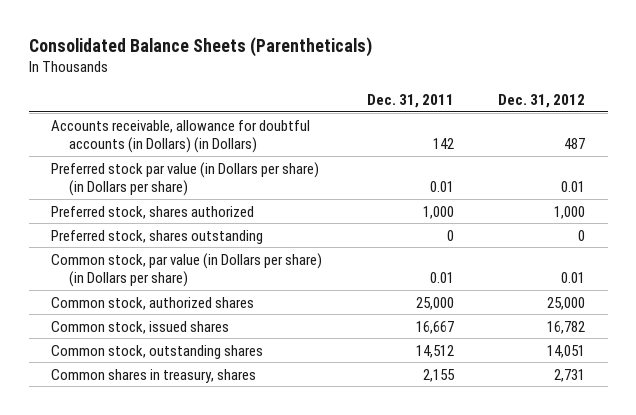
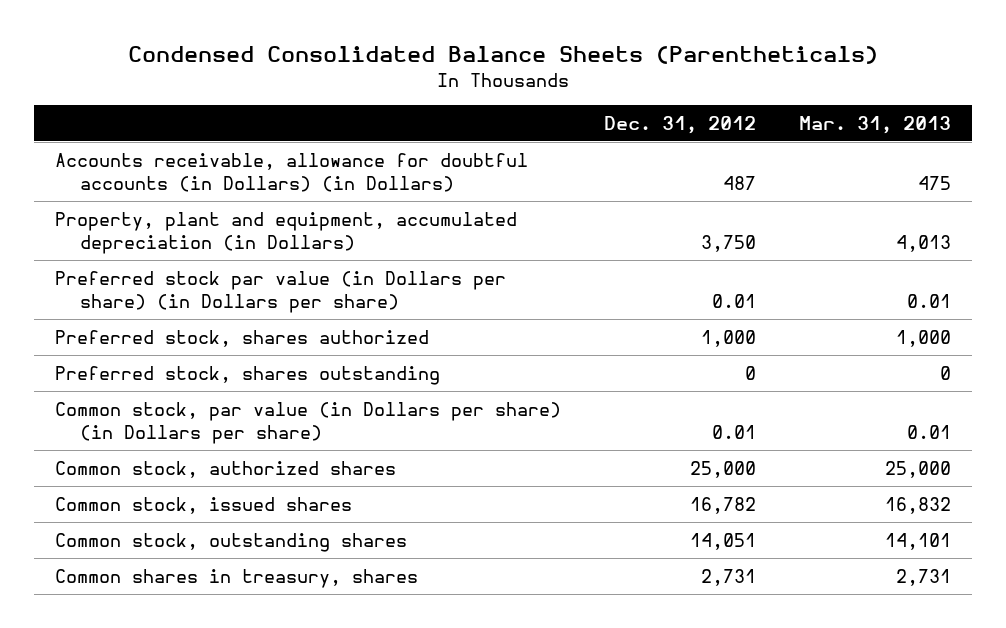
- Consolidated Balance Sheets (Parentheticals)
+ Condensed Consolidated Balance Sheets (Parentheticals)
- | Dec. 31, 2011 | Dec. 31, 2012
+ | Dec. 31, 2012 | Mar. 31, 2013
+ Property, plant and equipment, accumulated depreciation (in Dollars) | 3,750 | 4,013

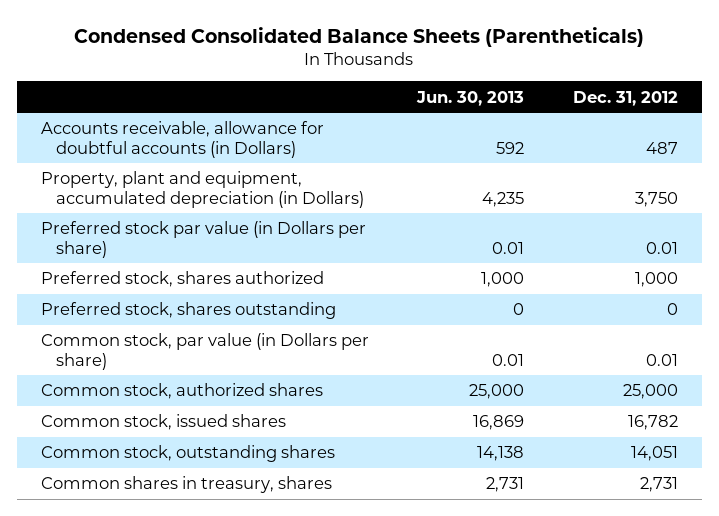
- | Dec. 31, 2012 | Mar. 31, 2013
+ | Jun. 30, 2013 | Dec. 31, 2012
- Accounts receivable, allowance for doubtful accounts (in Dollars) (in Dollars) | 487 | 475
+ Accounts receivable, allowance for doubtful accounts (in Dollars) | 592 | 487
- Preferred stock par value (in Dollars per share) (in Dollars per share) | 0.01 | 0.01
+ Preferred stock par value (in Dollars per share) | 0.01 | 0.01
- Common stock, par value (in Dollars per share) (in Dollars per share) | 0.01 | 0.01
+ Common stock, par value (in Dollars per share) | 0.01 | 0.01

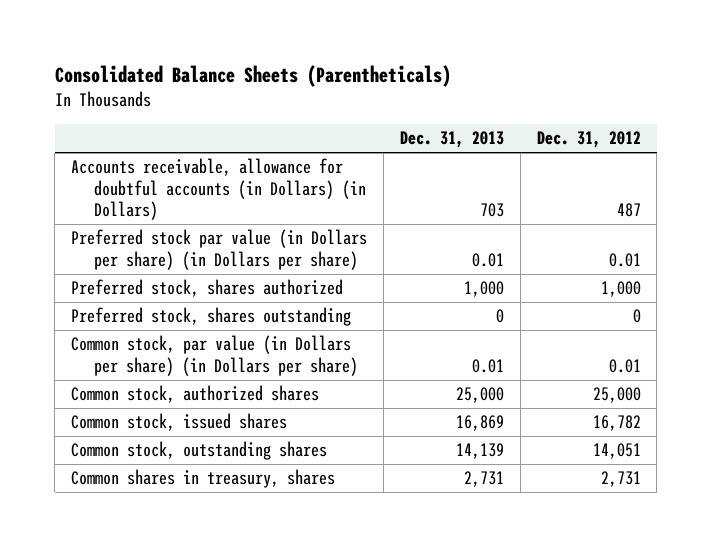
- Condensed Consolidated Balance Sheets (Parentheticals)
+ Consolidated Balance Sheets (Parentheticals)
- | Jun. 30, 2013 | Dec. 31, 2012
+ | Dec. 31, 2013 | Dec. 31, 2012
- Accounts receivable, allowance for doubtful accounts (in Dollars) | 592 | 487
- Property, plant and equipment, accumulated depreciation (in Dollars) | 4,235 | 3,750
- Preferred stock par value (in Dollars per share) | 0.01 | 0.01
+ Accounts receivable, allowance for doubtful accounts (in Dollars) (in Dollars) | 703 | 487
+ Preferred stock par value (in Dollars per share) (in Dollars per share) | 0.01 | 0.01
- Common stock, par value (in Dollars per share) | 0.01 | 0.01
+ Common stock, par value (in Dollars per share) (in Dollars per share) | 0.01 | 0.01

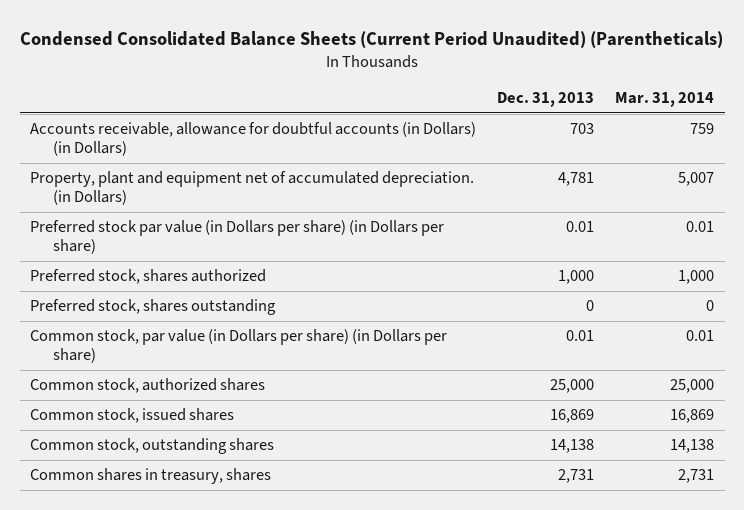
- Consolidated Balance Sheets (Parentheticals)
+ Condensed Consolidated Balance Sheets (Current Period Unaudited) (Parentheticals)
- | Dec. 31, 2013 | Dec. 31, 2012
+ | Dec. 31, 2013 | Mar. 31, 2014
+ Property, plant and equipment net of accumulated depreciation. (in Dollars) | 4,781 | 5,007
- Common stock, outstanding shares | 14,139 | 14,051
+ Common stock, outstanding shares | 14,138 | 14,138

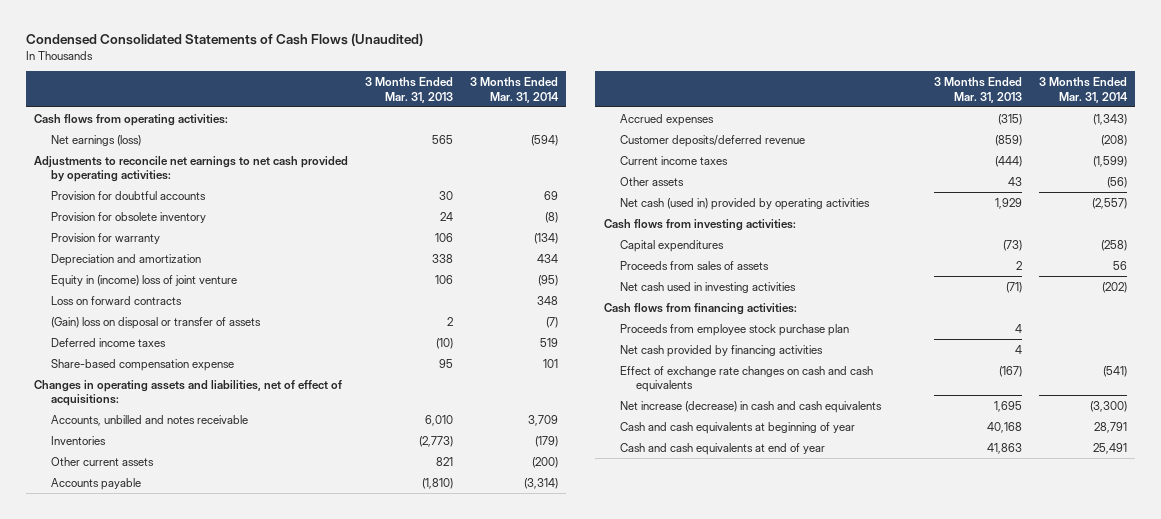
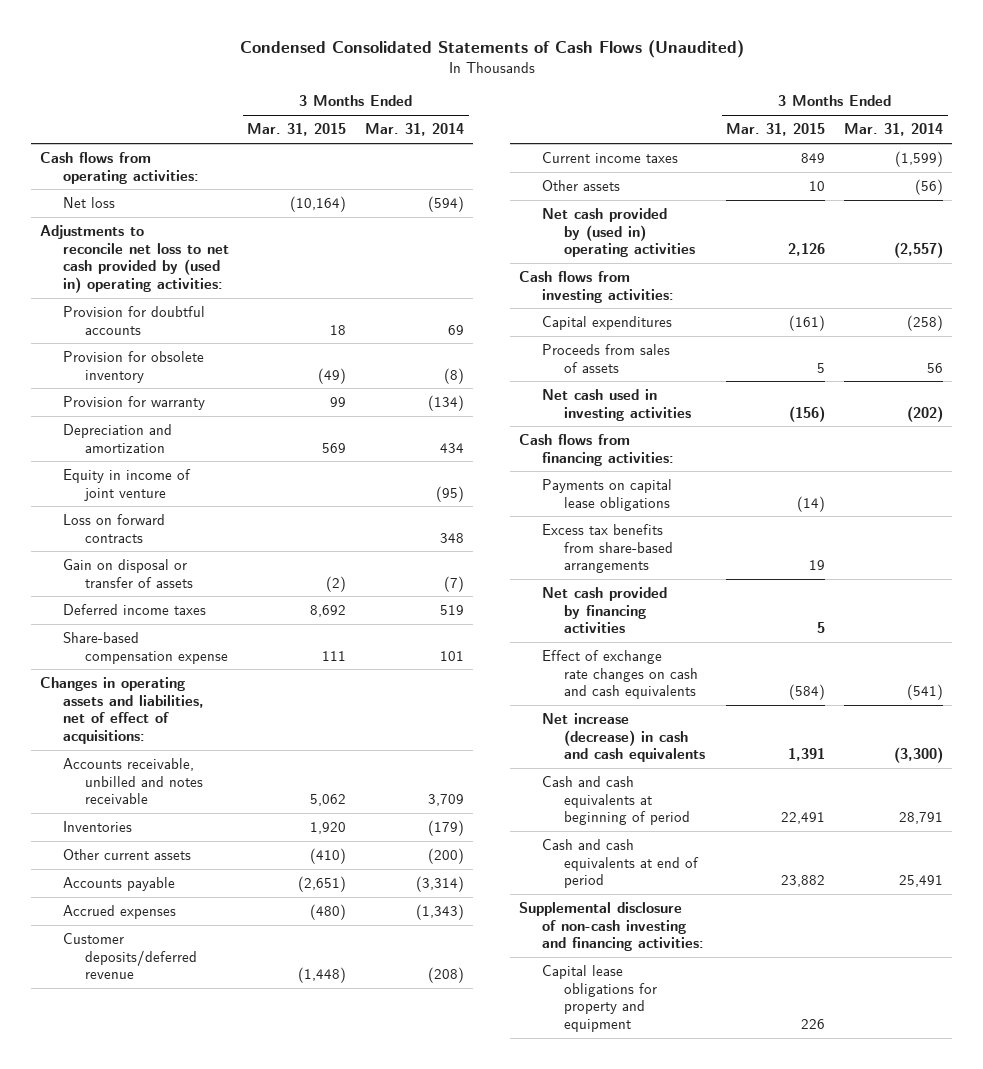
- | 3 Months Ended Mar. 31, 2013 | 3 Months Ended Mar. 31, 2014
+ | 3 Months Ended Mar. 31, 2015 | 3 Months Ended Mar. 31, 2014
- Net earnings (loss) | 565 | (594)
- Adjustments to reconcile net earnings to net cash provided by operating activities:
+ Net loss | (10,164) | (594)
+ Adjustments to reconcile net loss to net cash provided by (used in) operating activities:
- Equity in (income) loss of joint venture | 106 | (95)
+ Equity in income of joint venture | | (95)
- (Gain) loss on disposal or transfer of assets | 2 | (7)
+ Gain on disposal or transfer of assets | (2) | (7)
- Accounts, unbilled and notes receivable | 6,010 | 3,709
+ Accounts receivable, unbilled and notes receivable | 5,062 | 3,709
- Net cash (used in) provided by operating activities | 1,929 | (2,557)
+ Net cash provided by (used in) operating activities | 2,126 | (2,557)
- Proceeds from employee stock purchase plan | 4 |
+ Payments on capital lease obligations | (14) |
+ Excess tax benefits from share-based arrangements | 19 |
- Cash and cash equivalents at beginning of year | 40,168 | 28,791
- Cash and cash equivalents at end of year | 41,863 | 25,491
+ Cash and cash equivalents at beginning of period | 22,491 | 28,791
+ Cash and cash equivalents at end of period | 23,882 | 25,491
+ Supplemental disclosure of non-cash investing and financing activities:
+ Capital lease obligations for property and equipment | 226 |

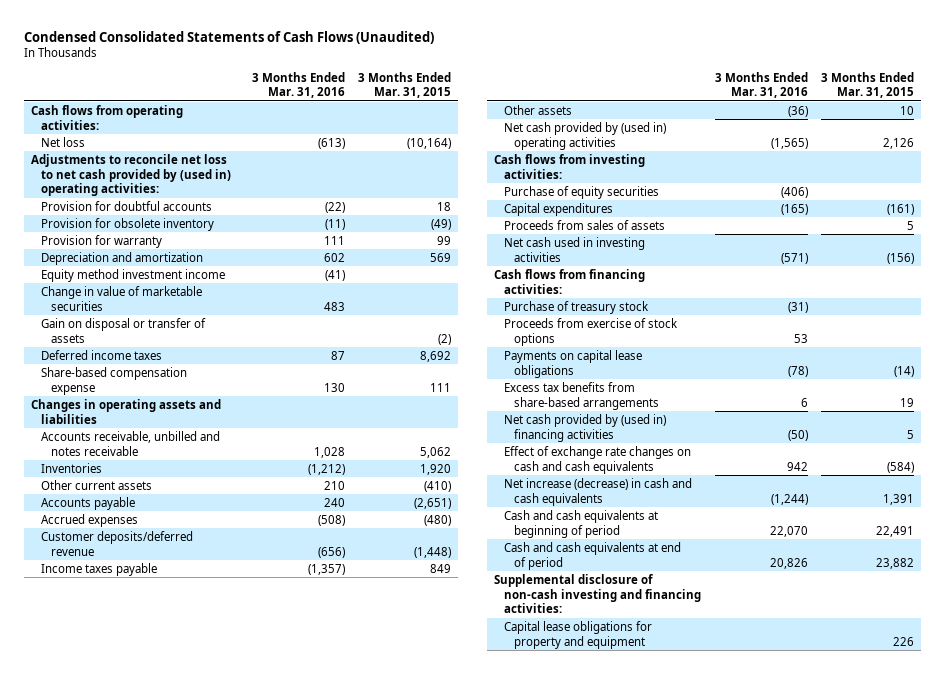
- | 3 Months Ended Mar. 31, 2015 | 3 Months Ended Mar. 31, 2014
+ | 3 Months Ended Mar. 31, 2016 | 3 Months Ended Mar. 31, 2015
- Equity in income of joint venture | | (95)
- Loss on forward contracts | | 348
+ Equity method investment income | (41) |
+ Change in value of marketable securities | 483 |
- Changes in operating assets and liabilities, net of effect of acquisitions:
+ Changes in operating assets and liabilities
- Current income taxes | 849 | (1,599)
+ Income taxes payable | (1,357) | 849
+ Purchase of equity securities | (406) |
+ Purchase of treasury stock | (31) |
+ Proceeds from exercise of stock options | 53 |
- Net cash provided by financing activities | 5 |
+ Net cash provided by (used in) financing activities | (50) | 5

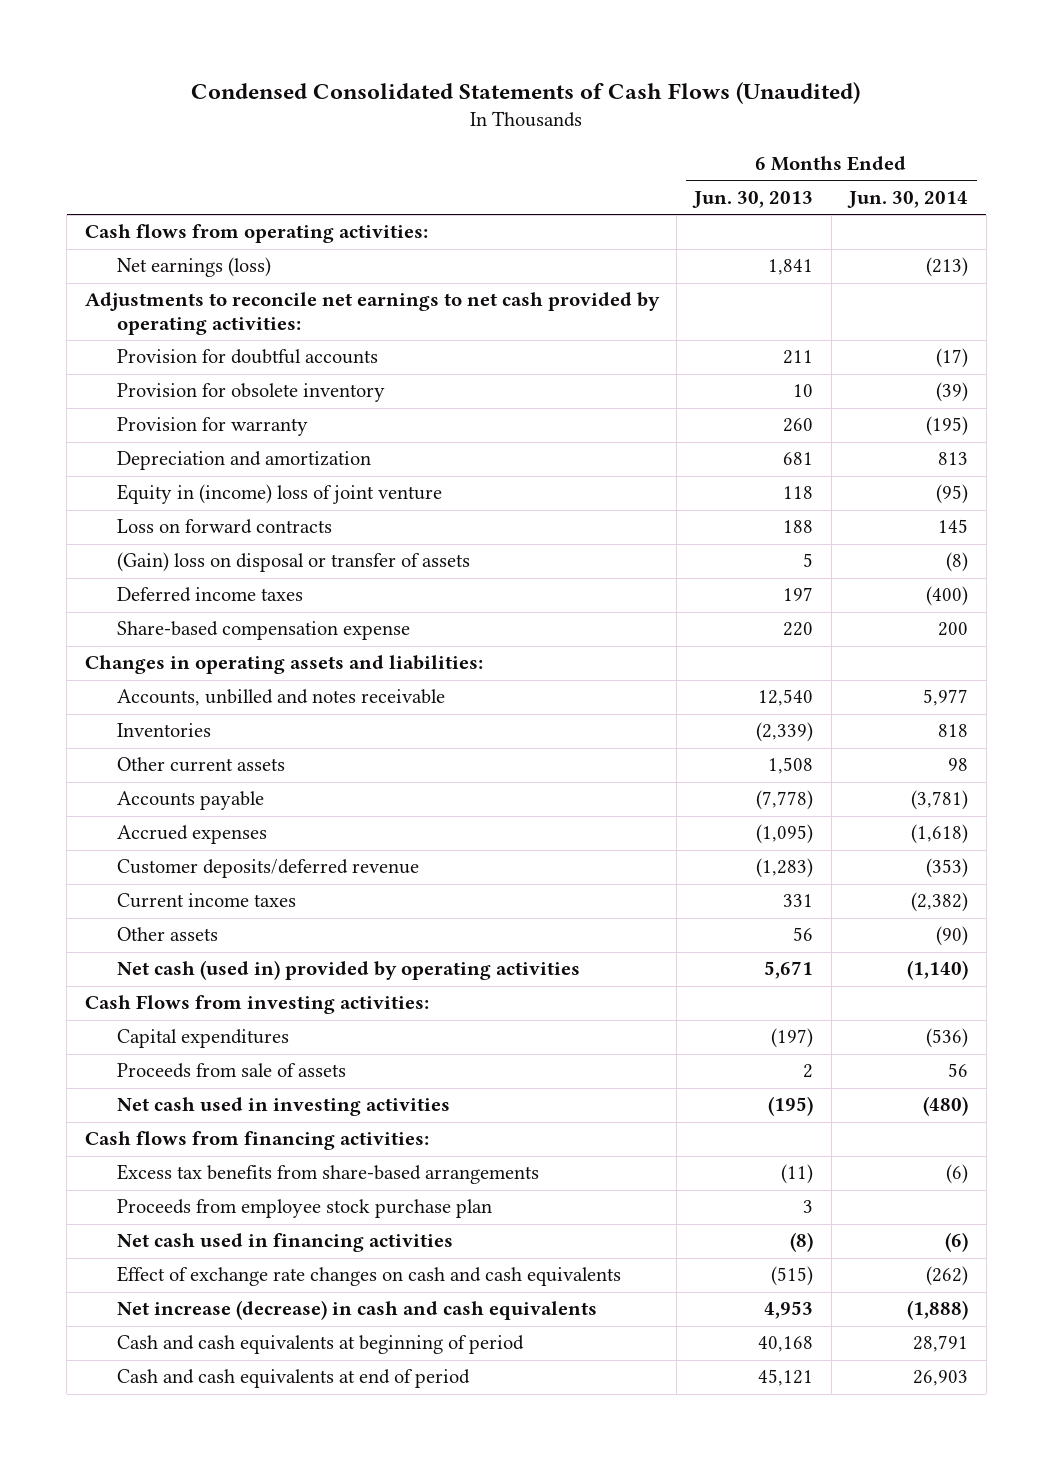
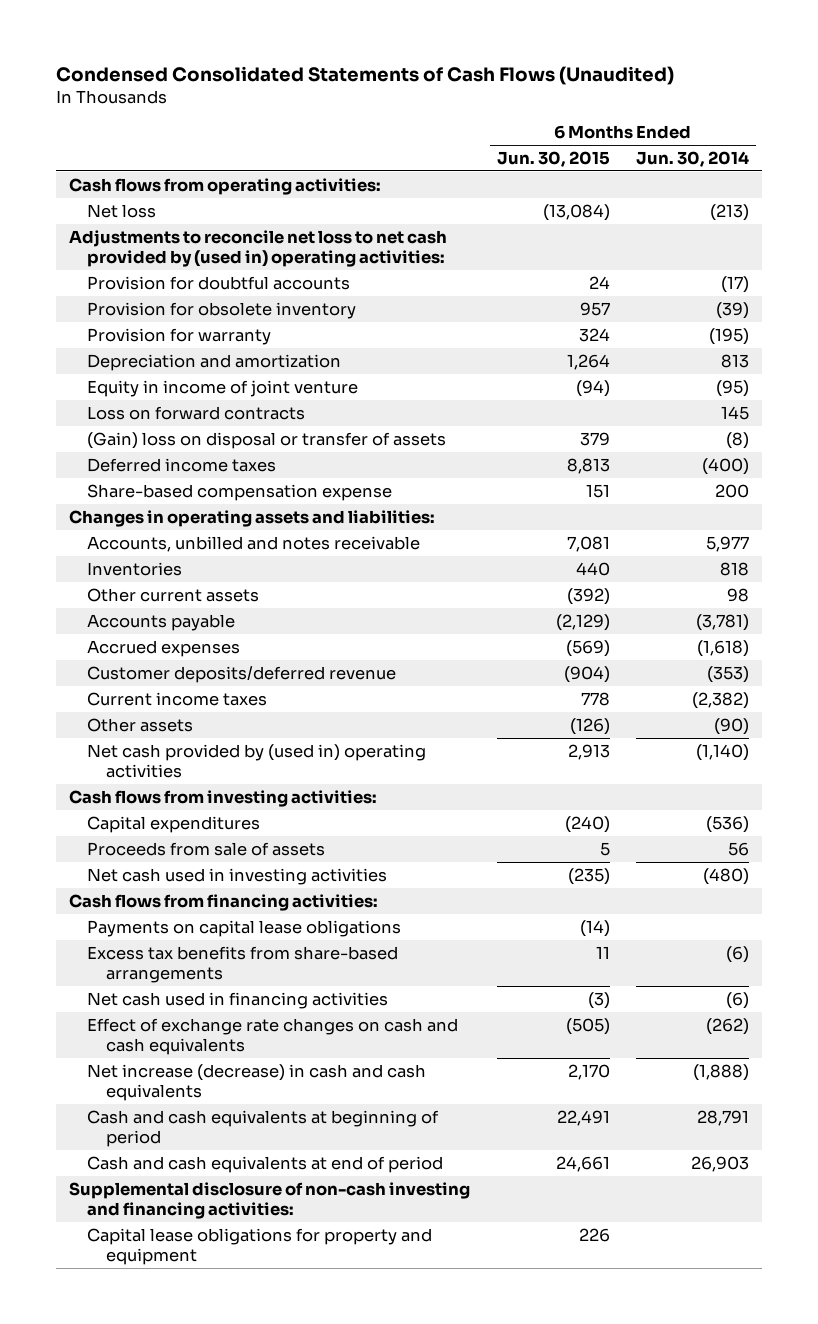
- | 6 Months Ended Jun. 30, 2013 | 6 Months Ended Jun. 30, 2014
+ | 6 Months Ended Jun. 30, 2015 | 6 Months Ended Jun. 30, 2014
- Net earnings (loss) | 1,841 | (213)
- Adjustments to reconcile net earnings to net cash provided by operating activities:
+ Net loss | (13,084) | (213)
+ Adjustments to reconcile net loss to net cash provided by (used in) operating activities:
- Equity in (income) loss of joint venture | 118 | (95)
+ Equity in income of joint venture | (94) | (95)
- Net cash (used in) provided by operating activities | 5,671 | (1,140)
- Cash Flows from investing activities:
+ Net cash provided by (used in) operating activities | 2,913 | (1,140)
+ Cash flows from investing activities:
+ Payments on capital lease obligations | (14) |
- Proceeds from employee stock purchase plan | 3 |
+ Supplemental disclosure of non-cash investing and financing activities:
+ Capital lease obligations for property and equipment | 226 |

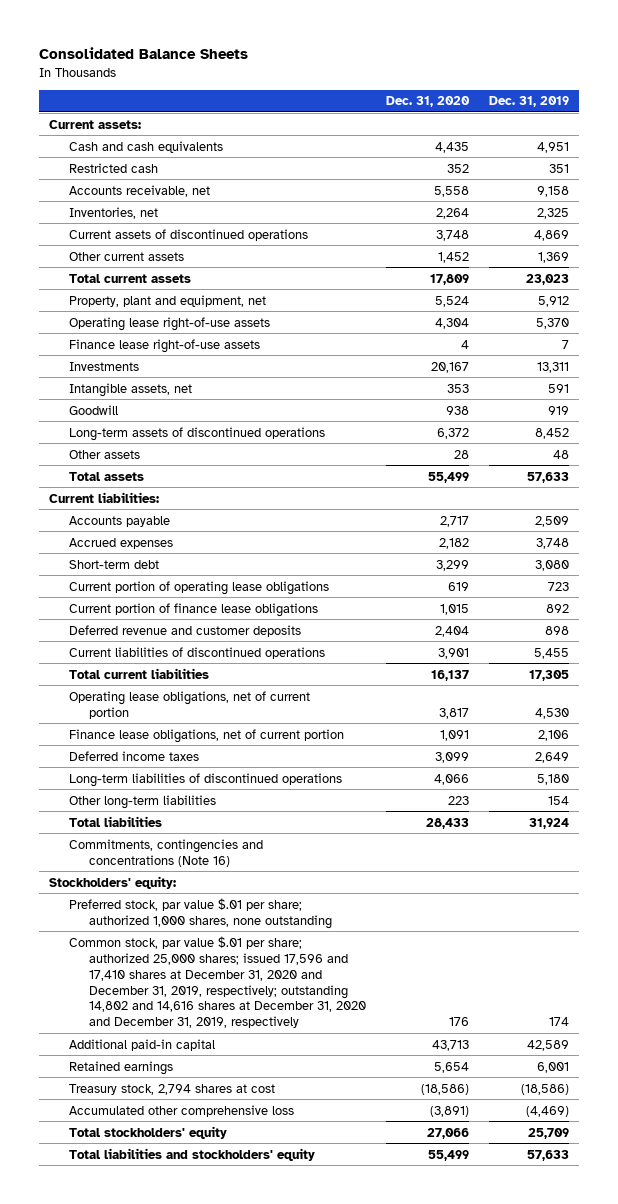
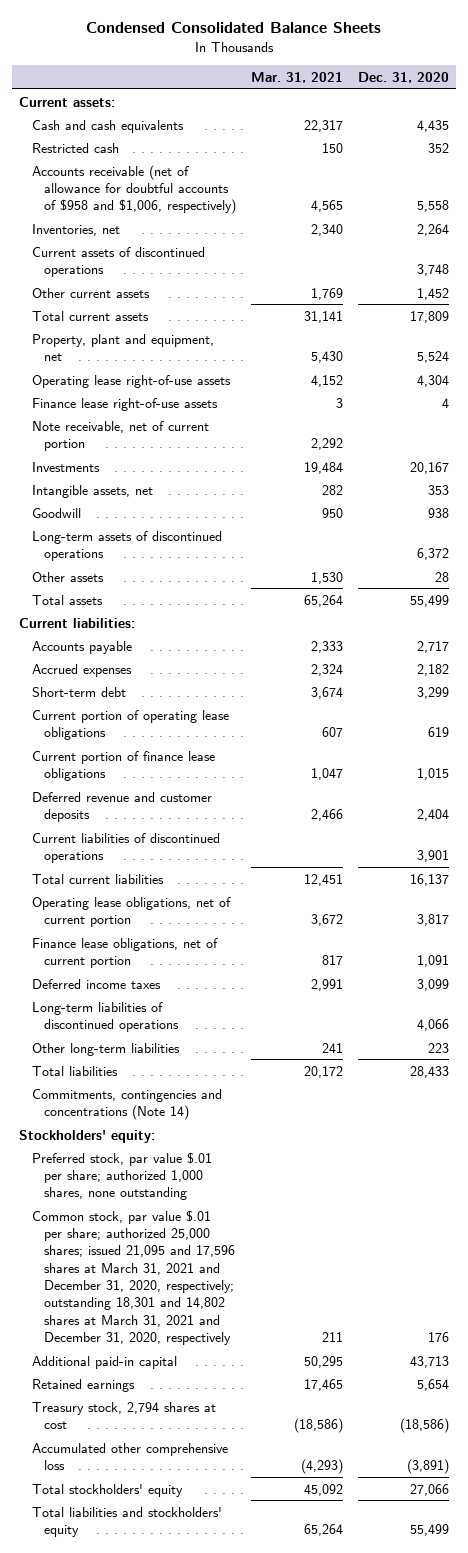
- Consolidated Balance Sheets
+ Condensed Consolidated Balance Sheets
- | Dec. 31, 2020 | Dec. 31, 2019
+ | Mar. 31, 2021 | Dec. 31, 2020
- Accounts receivable, net | 5,558 | 9,158
+ Accounts receivable (net of allowance for doubtful accounts of $958 and $1,006, respectively) | 4,565 | 5,558
+ Note receivable, net of current portion | 2,292 |
- Commitments, contingencies and concentrations (Note 16)
+ Commitments, contingencies and concentrations (Note 14)
- Common stock, par value $.01 per share; authorized 25,000 shares; issued 17,596 and 17,410 shares at December 31, 2020 and December 31, 2019, respectively; outstanding 14,802 and 14,616 shares at December 31, 2020 and December 31, 2019, respectively | 176 | 174
+ Common stock, par value $.01 per share; authorized 25,000 shares; issued 21,095 and 17,596 shares at March 31, 2021 and December 31, 2020, respectively; outstanding 18,301 and 14,802 shares at March 31, 2021 and December 31, 2020, respectively | 211 | 176

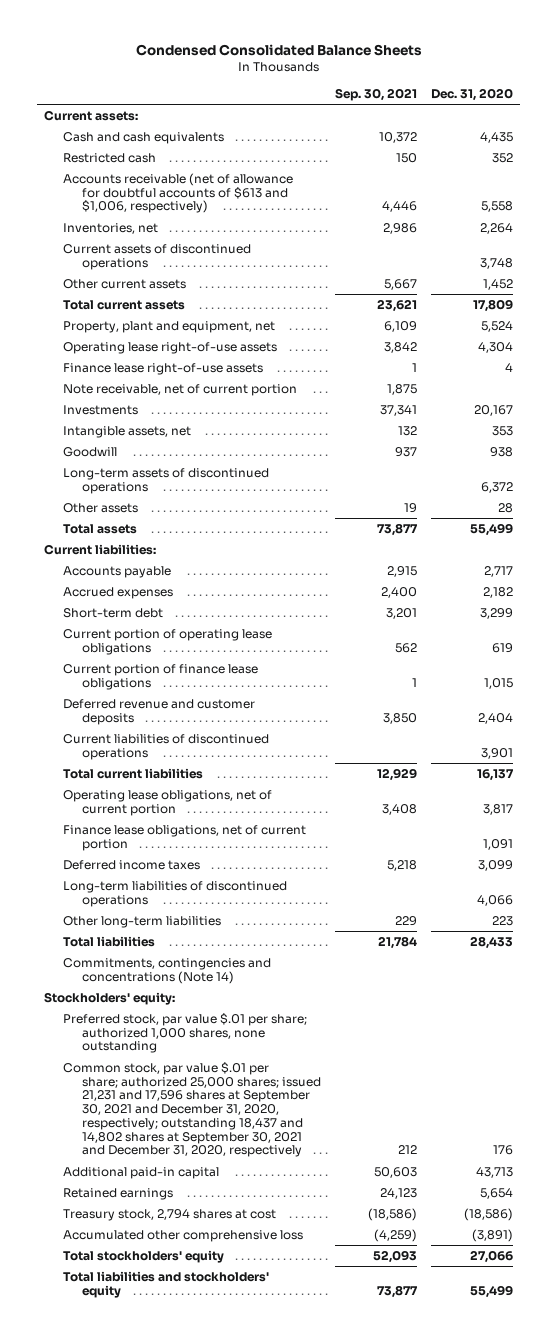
- | Mar. 31, 2021 | Dec. 31, 2020
+ | Sep. 30, 2021 | Dec. 31, 2020
- Accounts receivable (net of allowance for doubtful accounts of $958 and $1,006, respectively) | 4,565 | 5,558
+ Accounts receivable (net of allowance for doubtful accounts of $613 and $1,006, respectively) | 4,446 | 5,558
- Common stock, par value $.01 per share; authorized 25,000 shares; issued 21,095 and 17,596 shares at March 31, 2021 and December 31, 2020, respectively; outstanding 18,301 and 14,802 shares at March 31, 2021 and December 31, 2020, respectively | 211 | 176
+ Common stock, par value $.01 per share; authorized 25,000 shares; issued 21,231 and 17,596 shares at September 30, 2021 and December 31, 2020, respectively; outstanding 18,437 and 14,802 shares at September 30, 2021 and December 31, 2020, respectively | 212 | 176

